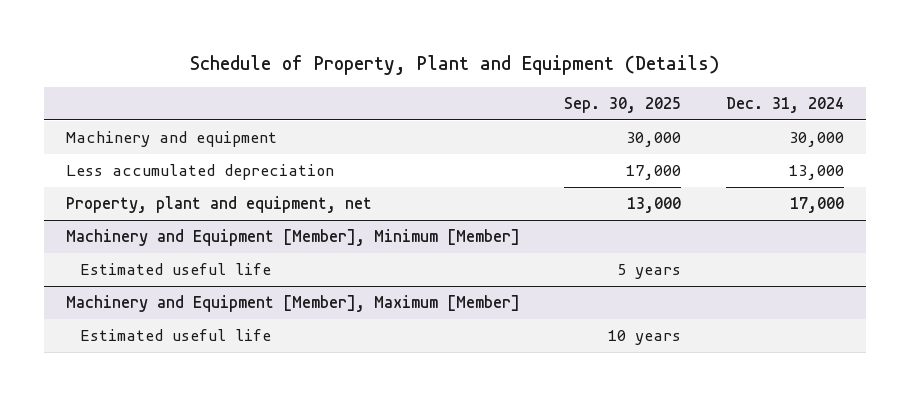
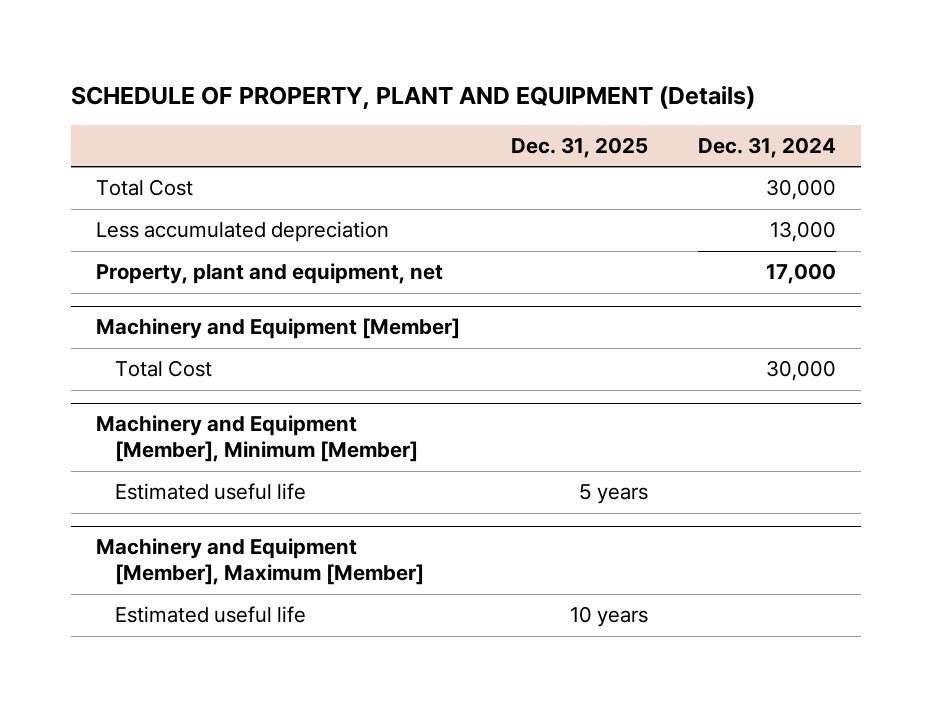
- Schedule of Property, Plant and Equipment (Details)
+ SCHEDULE OF PROPERTY, PLANT AND EQUIPMENT (Details)
- | Sep. 30, 2025 | Dec. 31, 2024
+ | Dec. 31, 2025 | Dec. 31, 2024
- Machinery and equipment | 30,000 | 30,000
+ Total Cost | | 30,000
+ Machinery and Equipment [Member]
+ Total Cost | | 30,000

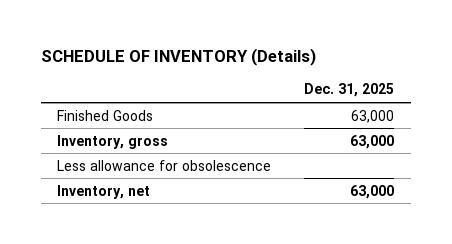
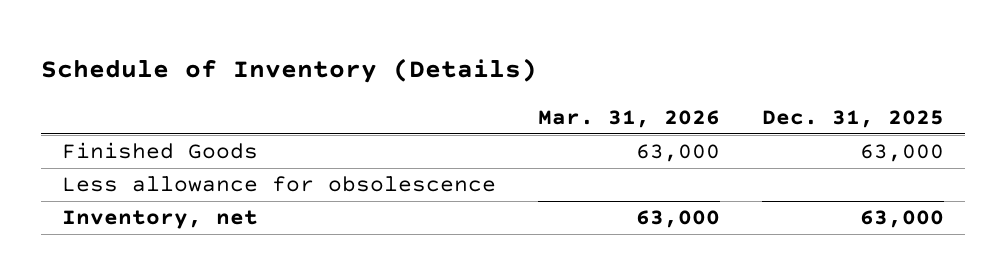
- SCHEDULE OF INVENTORY (Details)
+ Schedule of Inventory (Details)
- | Dec. 31, 2025
+ | Mar. 31, 2026 | Dec. 31, 2025
- Inventory, gross | 63,000

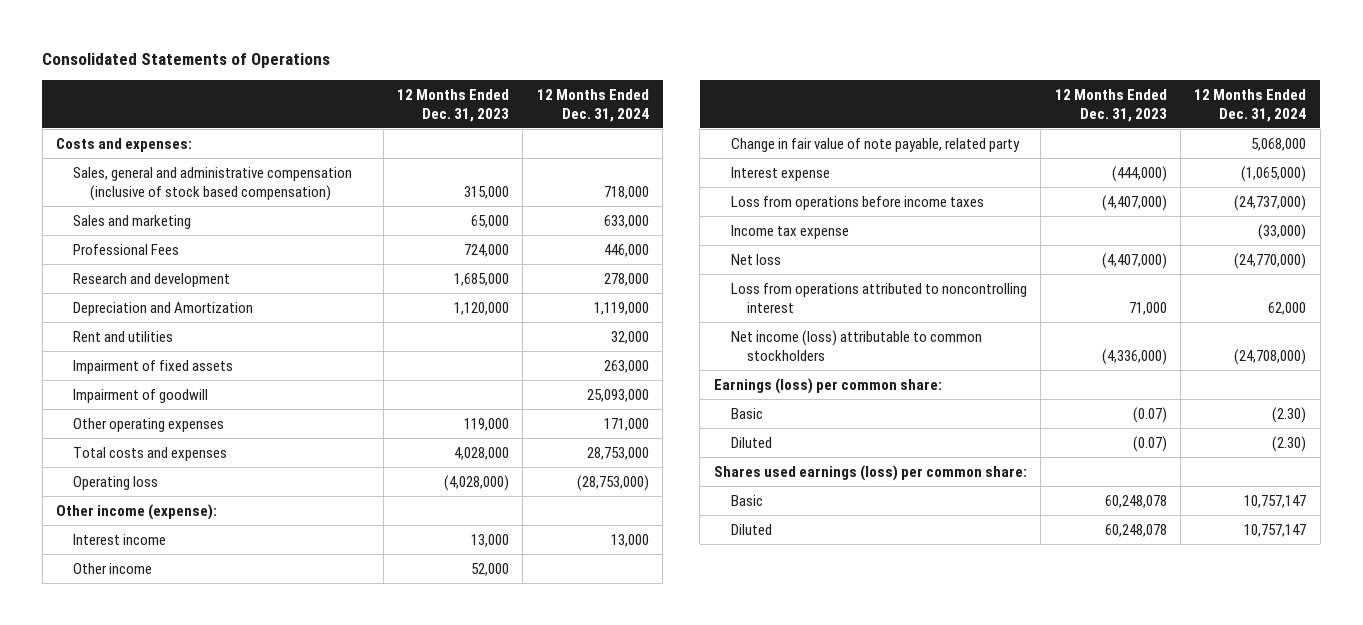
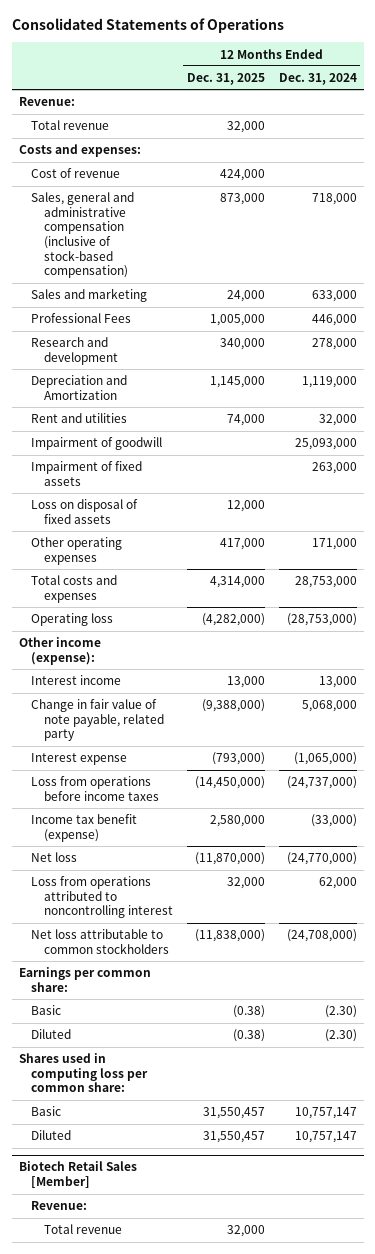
- | 12 Months Ended Dec. 31, 2023 | 12 Months Ended Dec. 31, 2024
+ | 12 Months Ended Dec. 31, 2025 | 12 Months Ended Dec. 31, 2024
+ Revenue:
+ Total revenue | 32,000 |
- Sales, general and administrative compensation (inclusive of stock based compensation) | 315,000 | 718,000
+ Cost of revenue | 424,000 |
+ Sales, general and administrative compensation (inclusive of stock-based compensation) | 873,000 | 718,000
moved down: Impairment of fixed assets | | 263,000
+ Loss on disposal of fixed assets | 12,000 |
- Other income | 52,000 |
- Income tax expense | | (33,000)
+ Income tax benefit (expense) | 2,580,000 | (33,000)
- Net income (loss) attributable to common stockholders | (4,336,000) | (24,708,000)
- Earnings (loss) per common share:
+ Net loss attributable to common stockholders | (11,838,000) | (24,708,000)
+ Earnings per common share:
- Shares used earnings (loss) per common share:
+ Shares used in computing loss per common share:
+ Biotech Retail Sales [Member]
+ Revenue:
+ Total revenue | 32,000 |

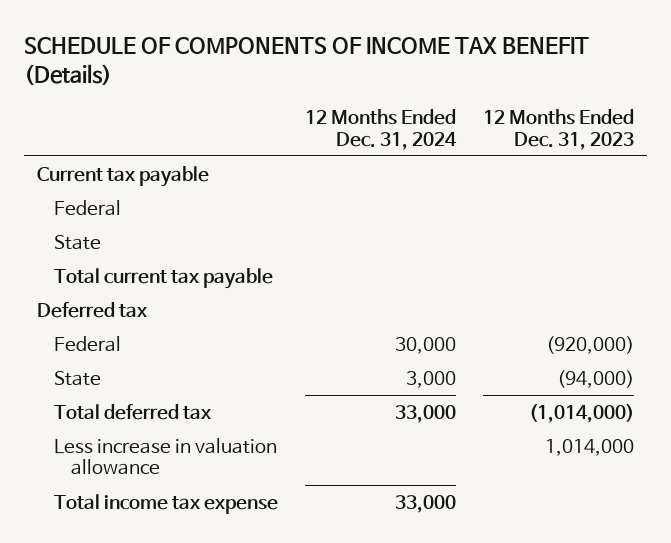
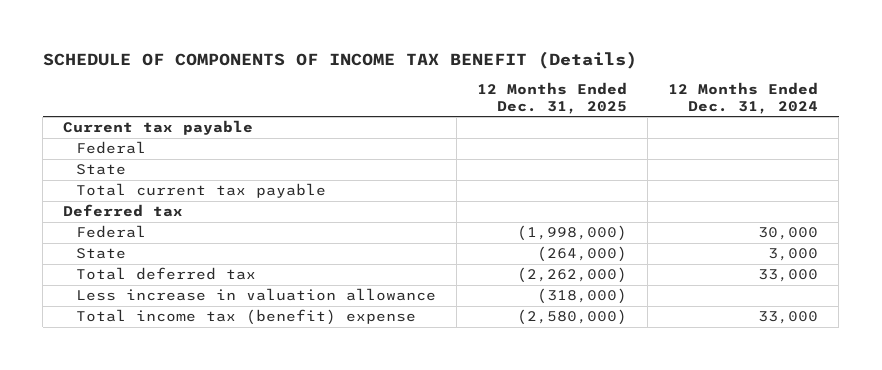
- | 12 Months Ended Dec. 31, 2024 | 12 Months Ended Dec. 31, 2023
+ | 12 Months Ended Dec. 31, 2025 | 12 Months Ended Dec. 31, 2024
- Total income tax expense | 33,000 |
+ Total income tax (benefit) expense | (2,580,000) | 33,000

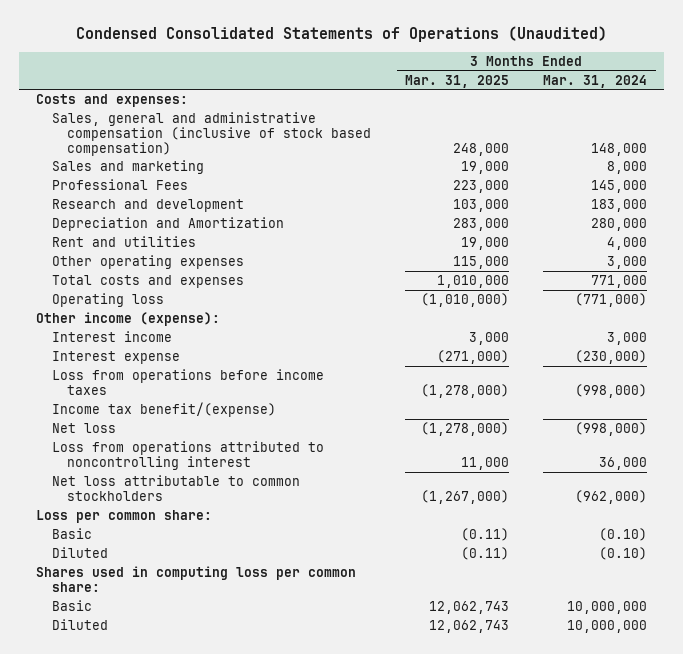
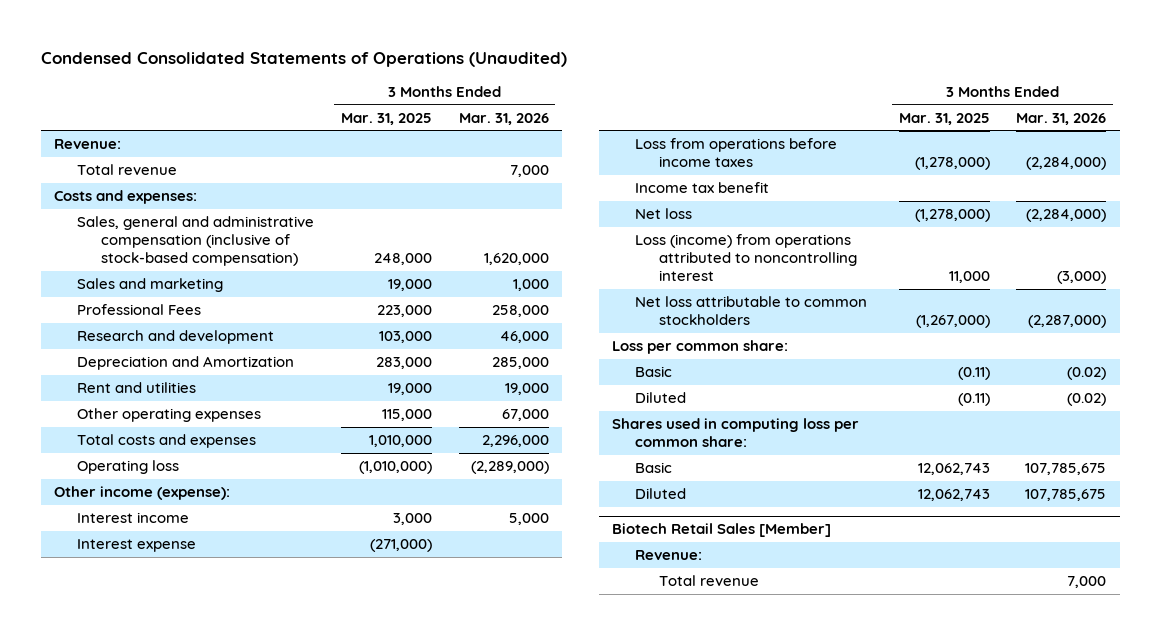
- | 3 Months Ended Mar. 31, 2025 | 3 Months Ended Mar. 31, 2024
+ | 3 Months Ended Mar. 31, 2025 | 3 Months Ended Mar. 31, 2026
+ Revenue:
+ Total revenue | | 7,000
- Sales, general and administrative compensation (inclusive of stock based compensation) | 248,000 | 148,000
+ Sales, general and administrative compensation (inclusive of stock-based compensation) | 248,000 | 1,620,000
- Income tax benefit/(expense)
+ Income tax benefit
- Loss from operations attributed to noncontrolling interest | 11,000 | 36,000
+ Loss (income) from operations attributed to noncontrolling interest | 11,000 | (3,000)
+ Biotech Retail Sales [Member]
+ Revenue:
+ Total revenue | | 7,000

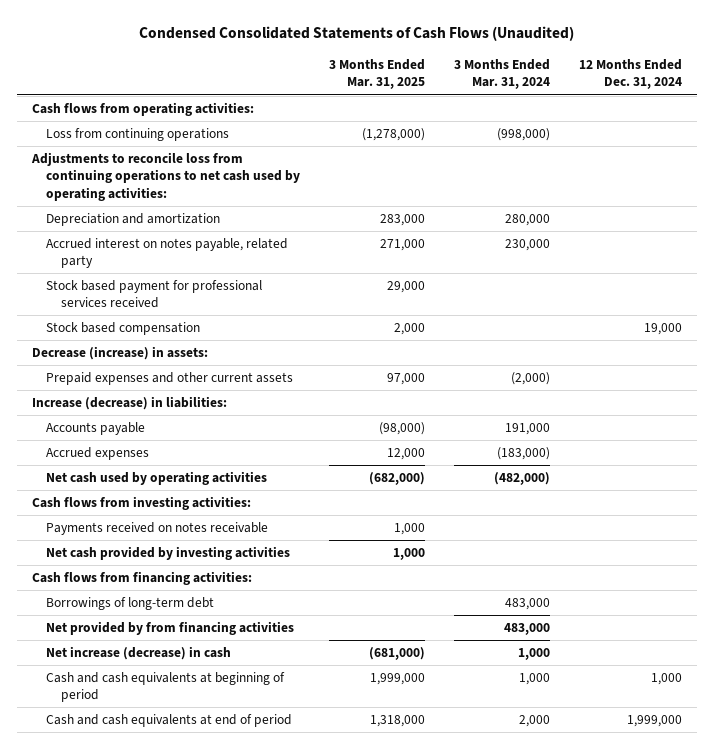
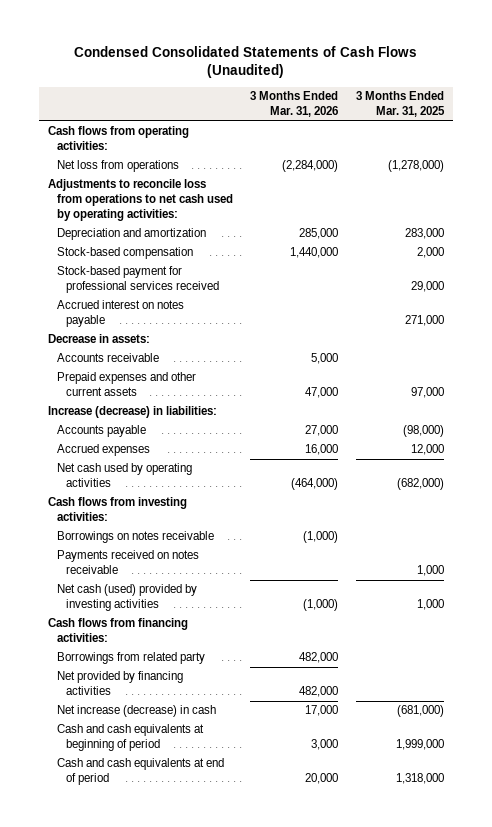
- | 3 Months Ended Mar. 31, 2025 | 3 Months Ended Mar. 31, 2024 | 12 Months Ended Dec. 31, 2024
+ | 3 Months Ended Mar. 31, 2026 | 3 Months Ended Mar. 31, 2025
- Loss from continuing operations | (1,278,000) | (998,000) |
- Adjustments to reconcile loss from continuing operations to net cash used by operating activities:
+ Net loss from operations | (2,284,000) | (1,278,000)
+ Adjustments to reconcile loss from operations to net cash used by operating activities:
- Accrued interest on notes payable, related party | 271,000 | 230,000 |
- Stock based payment for professional services received | 29,000 | |
- Stock based compensation | 2,000 | | 19,000
- Decrease (increase) in assets:
+ Stock-based compensation | 1,440,000 | 2,000
+ Stock-based payment for professional services received | | 29,000
+ Accrued interest on notes payable | | 271,000
+ Decrease in assets:
+ Accounts receivable | 5,000 |
+ Borrowings on notes receivable | (1,000) |
- Net cash provided by investing activities | 1,000 | |
+ Net cash (used) provided by investing activities | (1,000) | 1,000
- Borrowings of long-term debt | | 483,000 |
- Net provided by from financing activities | | 483,000 |
+ Borrowings from related party | 482,000 |
+ Net provided by financing activities | 482,000 |

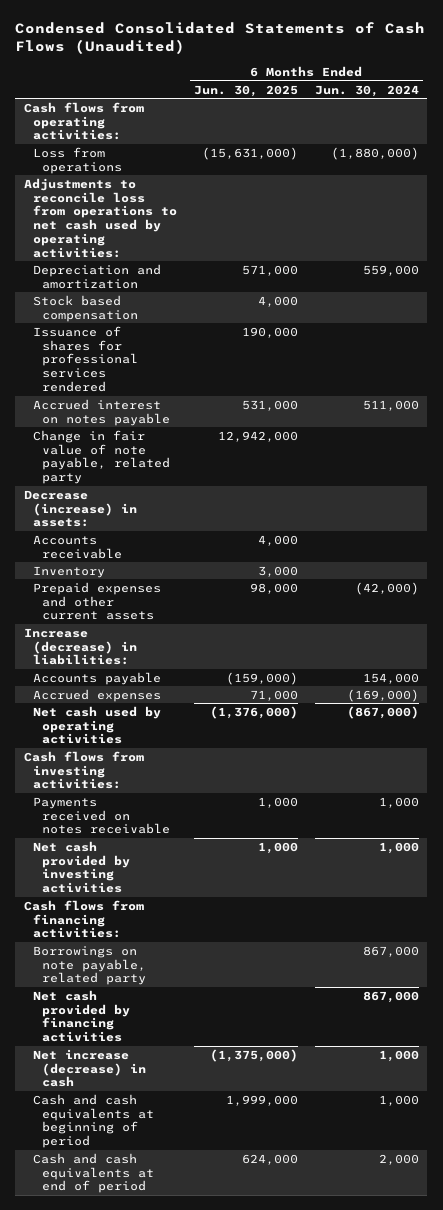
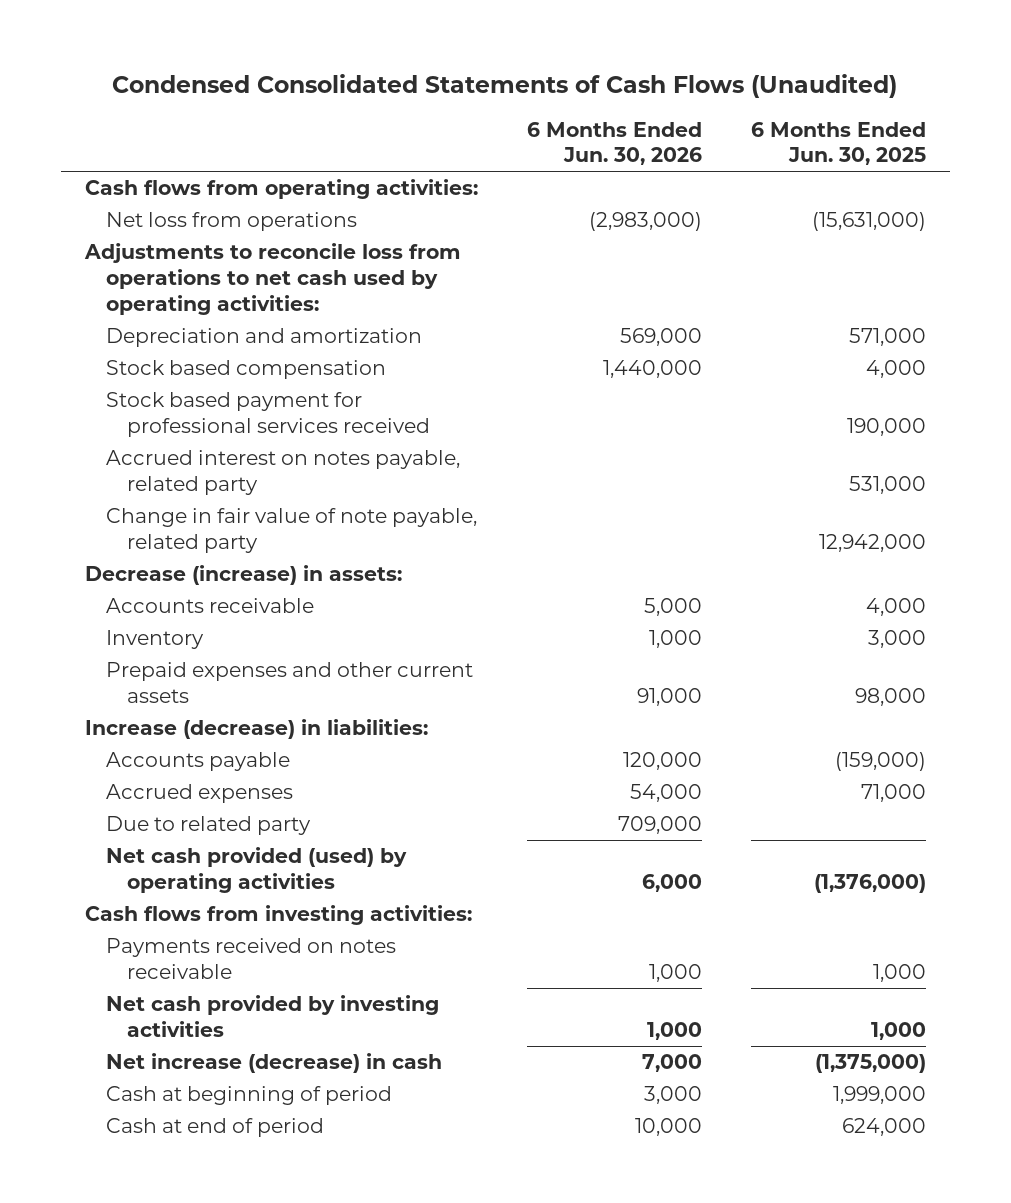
- | 6 Months Ended Jun. 30, 2025 | 6 Months Ended Jun. 30, 2024
+ | 6 Months Ended Jun. 30, 2026 | 6 Months Ended Jun. 30, 2025
- Loss from operations | (15,631,000) | (1,880,000)
+ Net loss from operations | (2,983,000) | (15,631,000)
- Issuance of shares for professional services rendered | 190,000 |
- Accrued interest on notes payable | 531,000 | 511,000
+ Stock based payment for professional services received | | 190,000
+ Accrued interest on notes payable, related party | | 531,000
- Net cash used by operating activities | (1,376,000) | (867,000)
+ Due to related party | 709,000 |
+ Net cash provided (used) by operating activities | 6,000 | (1,376,000)
- Cash flows from financing activities:
- Borrowings on note payable, related party | | 867,000
- Net cash provided by financing activities | | 867,000
- Cash and cash equivalents at beginning of period | 1,999,000 | 1,000
- Cash and cash equivalents at end of period | 624,000 | 2,000
+ Cash at beginning of period | 3,000 | 1,999,000
+ Cash at end of period | 10,000 | 624,000

